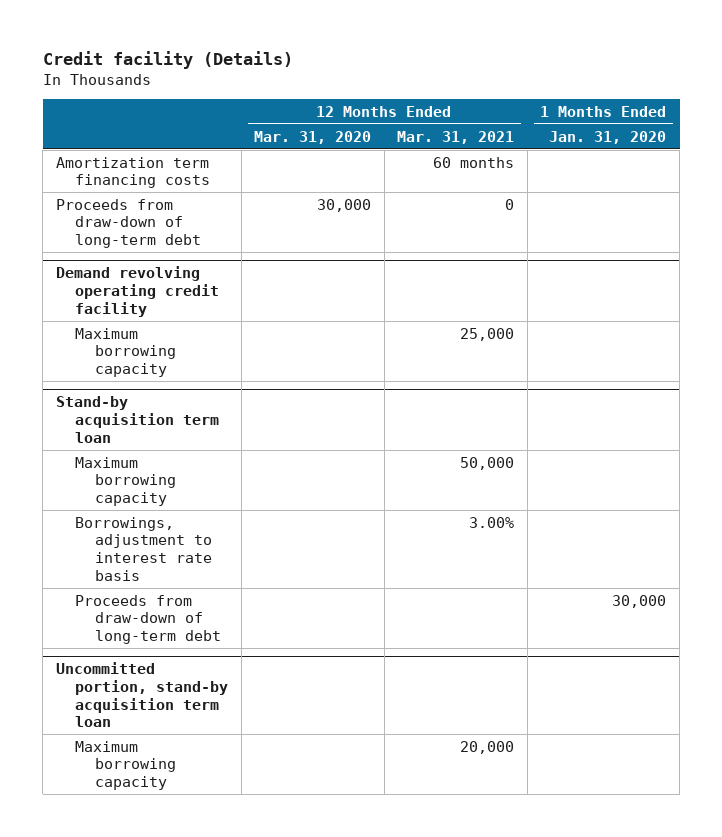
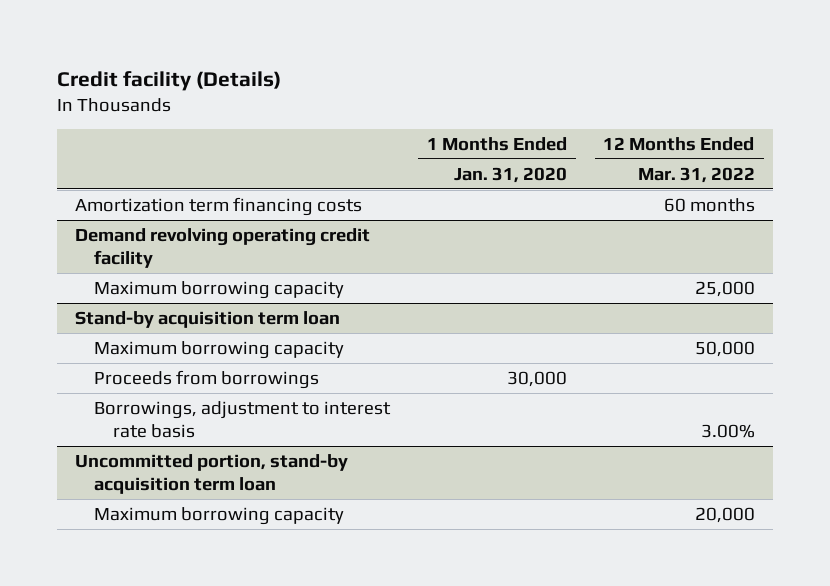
- | 12 Months Ended Mar. 31, 2020 | 12 Months Ended Mar. 31, 2021 | 1 Months Ended Jan. 31, 2020
+ | 1 Months Ended Jan. 31, 2020 | 12 Months Ended Mar. 31, 2022
- Proceeds from draw-down of long-term debt | 30,000 | 0 |
@ Stand-by acquisition term loan
+ Proceeds from borrowings | 30,000 |
- Proceeds from draw-down of long-term debt | | | 30,000

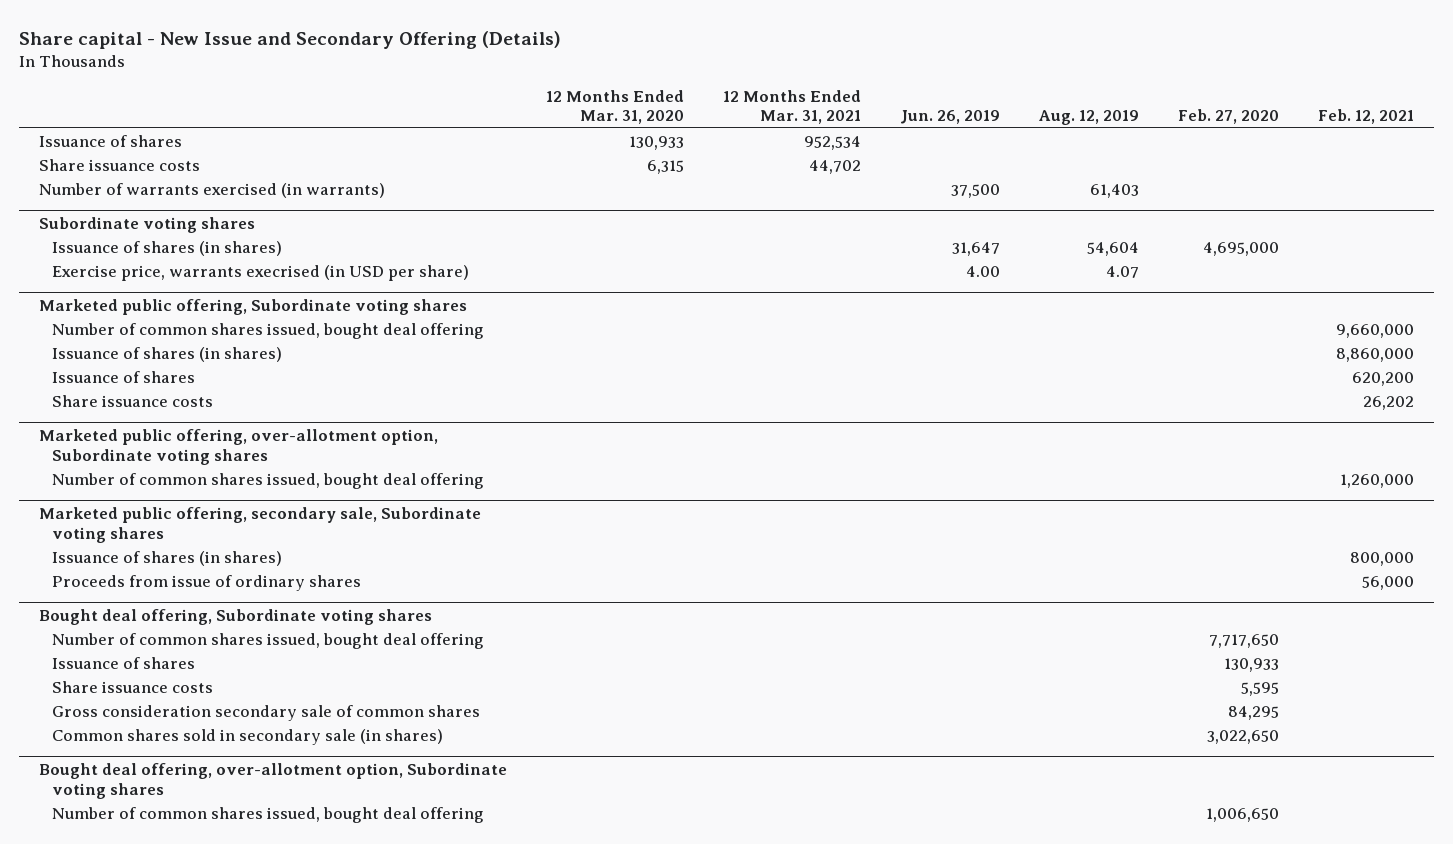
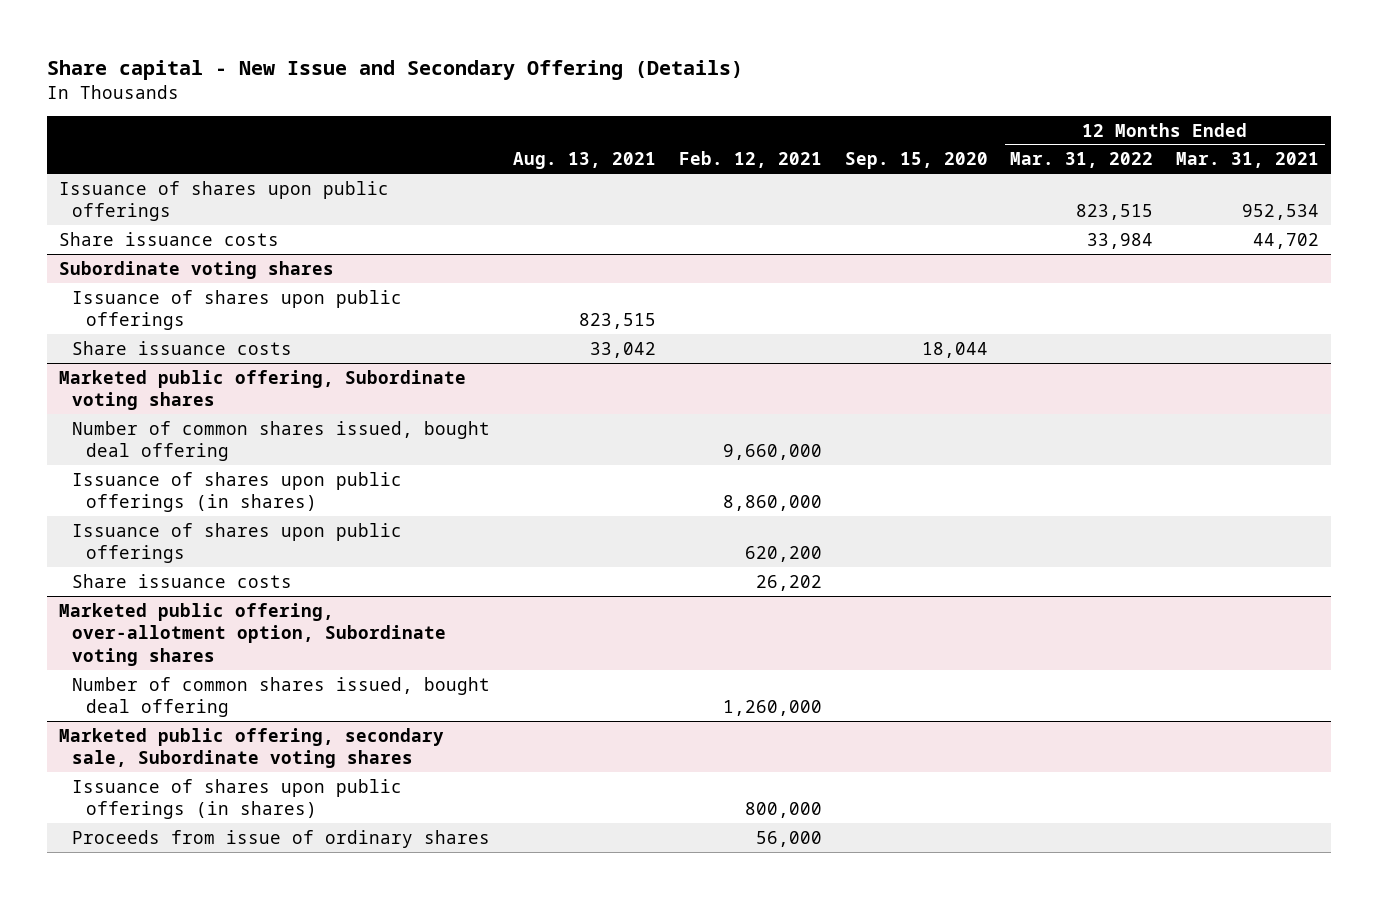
- | 12 Months Ended Mar. 31, 2020 | 12 Months Ended Mar. 31, 2021 | Jun. 26, 2019 | Aug. 12, 2019 | Feb. 27, 2020 | Feb. 12, 2021
+ | Aug. 13, 2021 | Feb. 12, 2021 | Sep. 15, 2020 | 12 Months Ended Mar. 31, 2022 | 12 Months Ended Mar. 31, 2021
- Issuance of shares | 130,933 | 952,534 | | | |
+ Issuance of shares upon public offerings | | | | 823,515 | 952,534
- Number of warrants exercised (in warrants) | | | 37,500 | 61,403 | |
@ Subordinate voting shares
- Issuance of shares (in shares) | | | 31,647 | 54,604 | 4,695,000 |
- Exercise price, warrants execrised (in USD per share) | | | 4.00 | 4.07 | |
+ Issuance of shares upon public offerings | 823,515 | | | |
+ Share issuance costs | 33,042 | | 18,044 | |
@ Marketed public offering, Subordinate voting shares
- Issuance of shares (in shares) | | | | | | 8,860,000
- Issuance of shares | | | | | | 620,200
+ Issuance of shares upon public offerings (in shares) | | 8,860,000 | | |
+ Issuance of shares upon public offerings | | 620,200 | | |
@ Marketed public offering, secondary sale, Subordinate voting shares
- Issuance of shares (in shares) | | | | | | 800,000
+ Issuance of shares upon public offerings (in shares) | | 800,000 | | |
- Bought deal offering, Subordinate voting shares
- Number of common shares issued, bought deal offering | | | | | 7,717,650 |
- Issuance of shares | | | | | 130,933 |
- Share issuance costs | | | | | 5,595 |
- Gross consideration secondary sale of common shares | | | | | 84,295 |
- Common shares sold in secondary sale (in shares) | | | | | 3,022,650 |
- Bought deal offering, over-allotment option, Subordinate voting shares
- Number of common shares issued, bought deal offering | | | | | 1,006,650 |

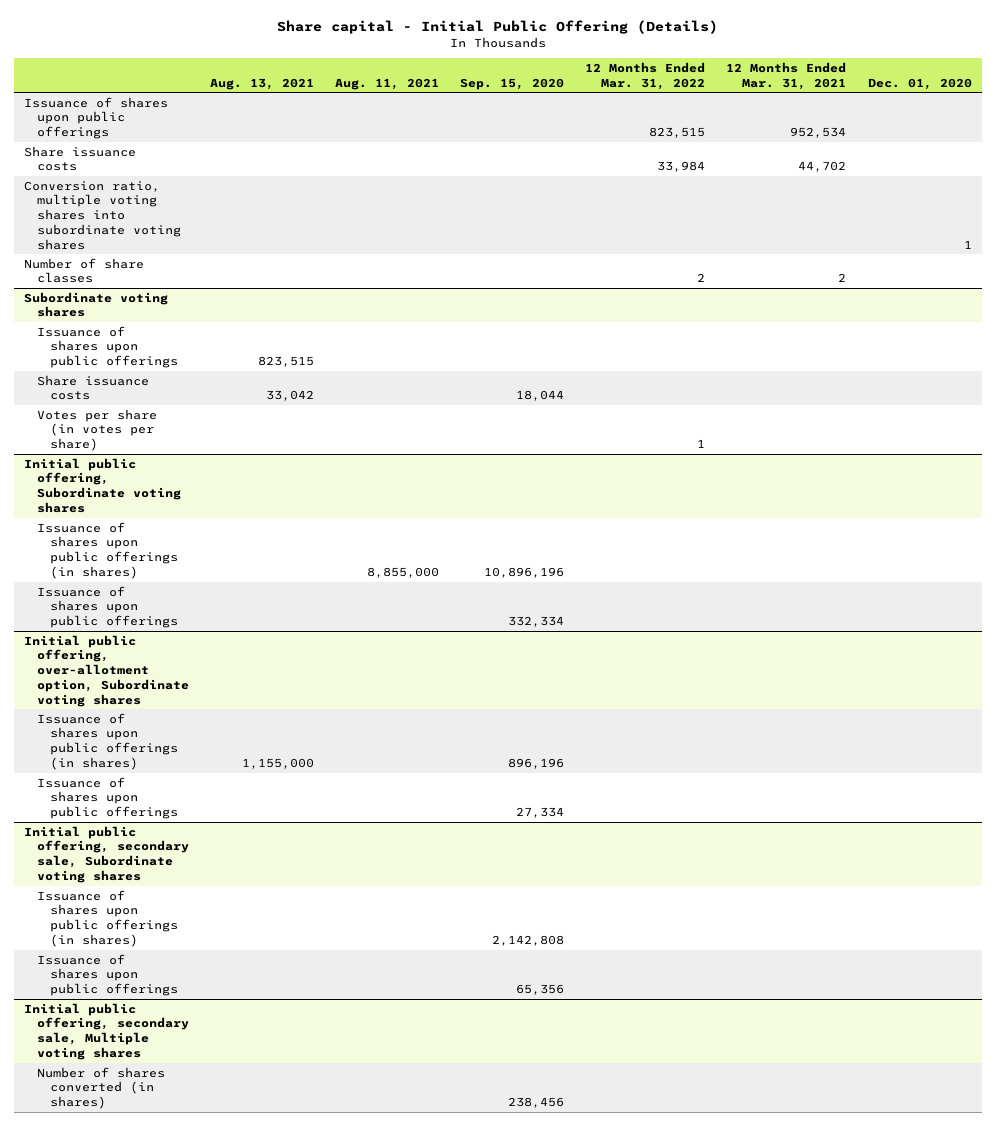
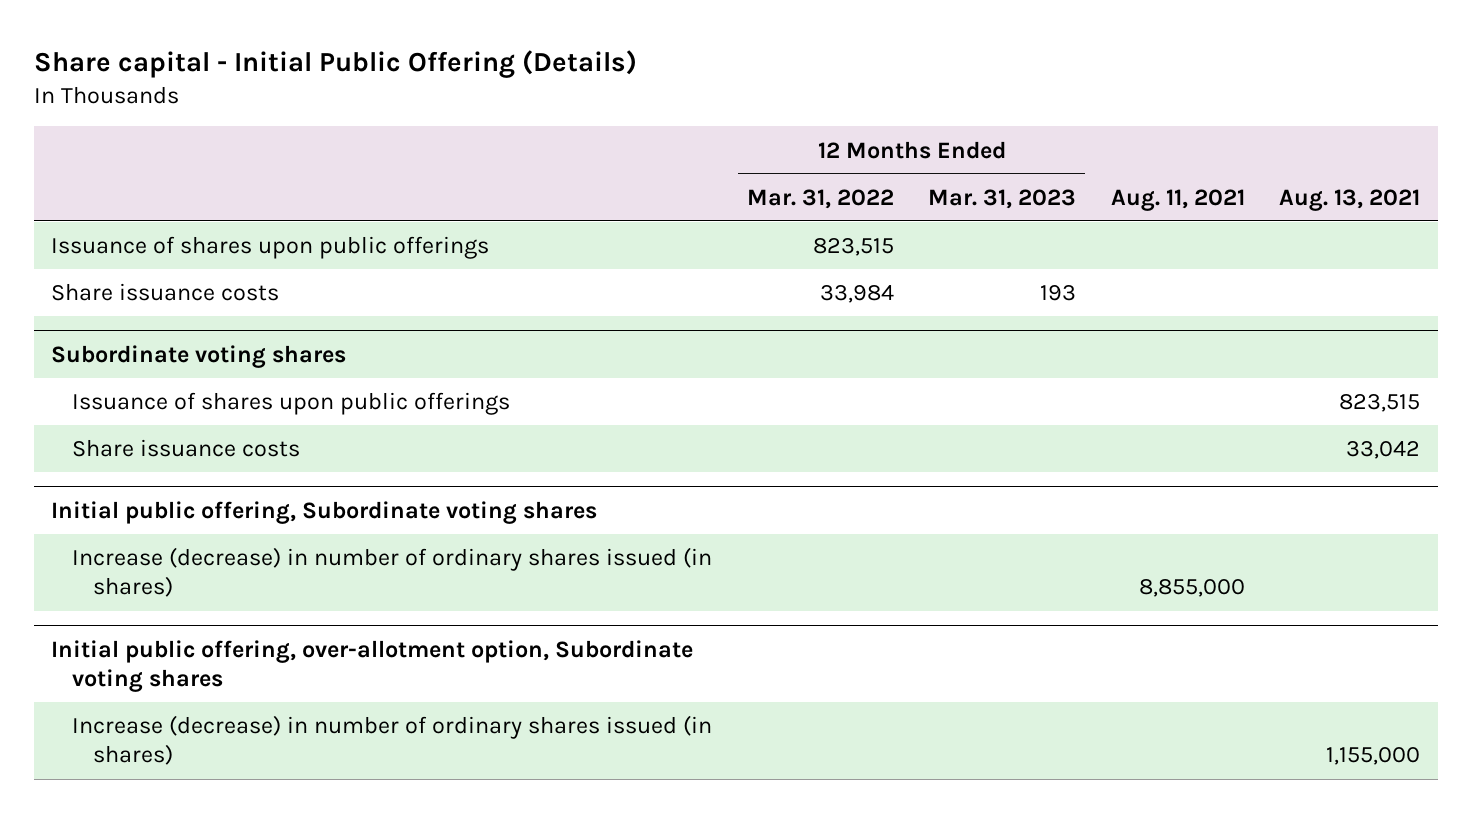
- | Aug. 13, 2021 | Aug. 11, 2021 | Sep. 15, 2020 | 12 Months Ended Mar. 31, 2022 | 12 Months Ended Mar. 31, 2021 | Dec. 01, 2020
+ | 12 Months Ended Mar. 31, 2022 | 12 Months Ended Mar. 31, 2023 | Aug. 11, 2021 | Aug. 13, 2021
- Conversion ratio, multiple voting shares into subordinate voting shares | | | | | | 1
- Number of share classes | | | | 2 | 2 |
@ Subordinate voting shares
- Votes per share (in votes per share) | | | | 1 | |
@ Initial public offering, Subordinate voting shares
- Issuance of shares upon public offerings (in shares) | | 8,855,000 | 10,896,196 | | |
- Issuance of shares upon public offerings | | | 332,334 | | |
+ Increase (decrease) in number of ordinary shares issued (in shares) | | | 8,855,000 |
@ Initial public offering, over-allotment option, Subordinate voting shares
- Issuance of shares upon public offerings (in shares) | 1,155,000 | | 896,196 | | |
- Issuance of shares upon public offerings | | | 27,334 | | |
- Initial public offering, secondary sale, Subordinate voting shares
- Issuance of shares upon public offerings (in shares) | | | 2,142,808 | | |
- Issuance of shares upon public offerings | | | 65,356 | | |
- Initial public offering, secondary sale, Multiple voting shares
- Number of shares converted (in shares) | | | 238,456 | | |
@ Initial public offering, over-allotment option, Subordinate voting shares
+ Increase (decrease) in number of ordinary shares issued (in shares) | | | | 1,155,000

